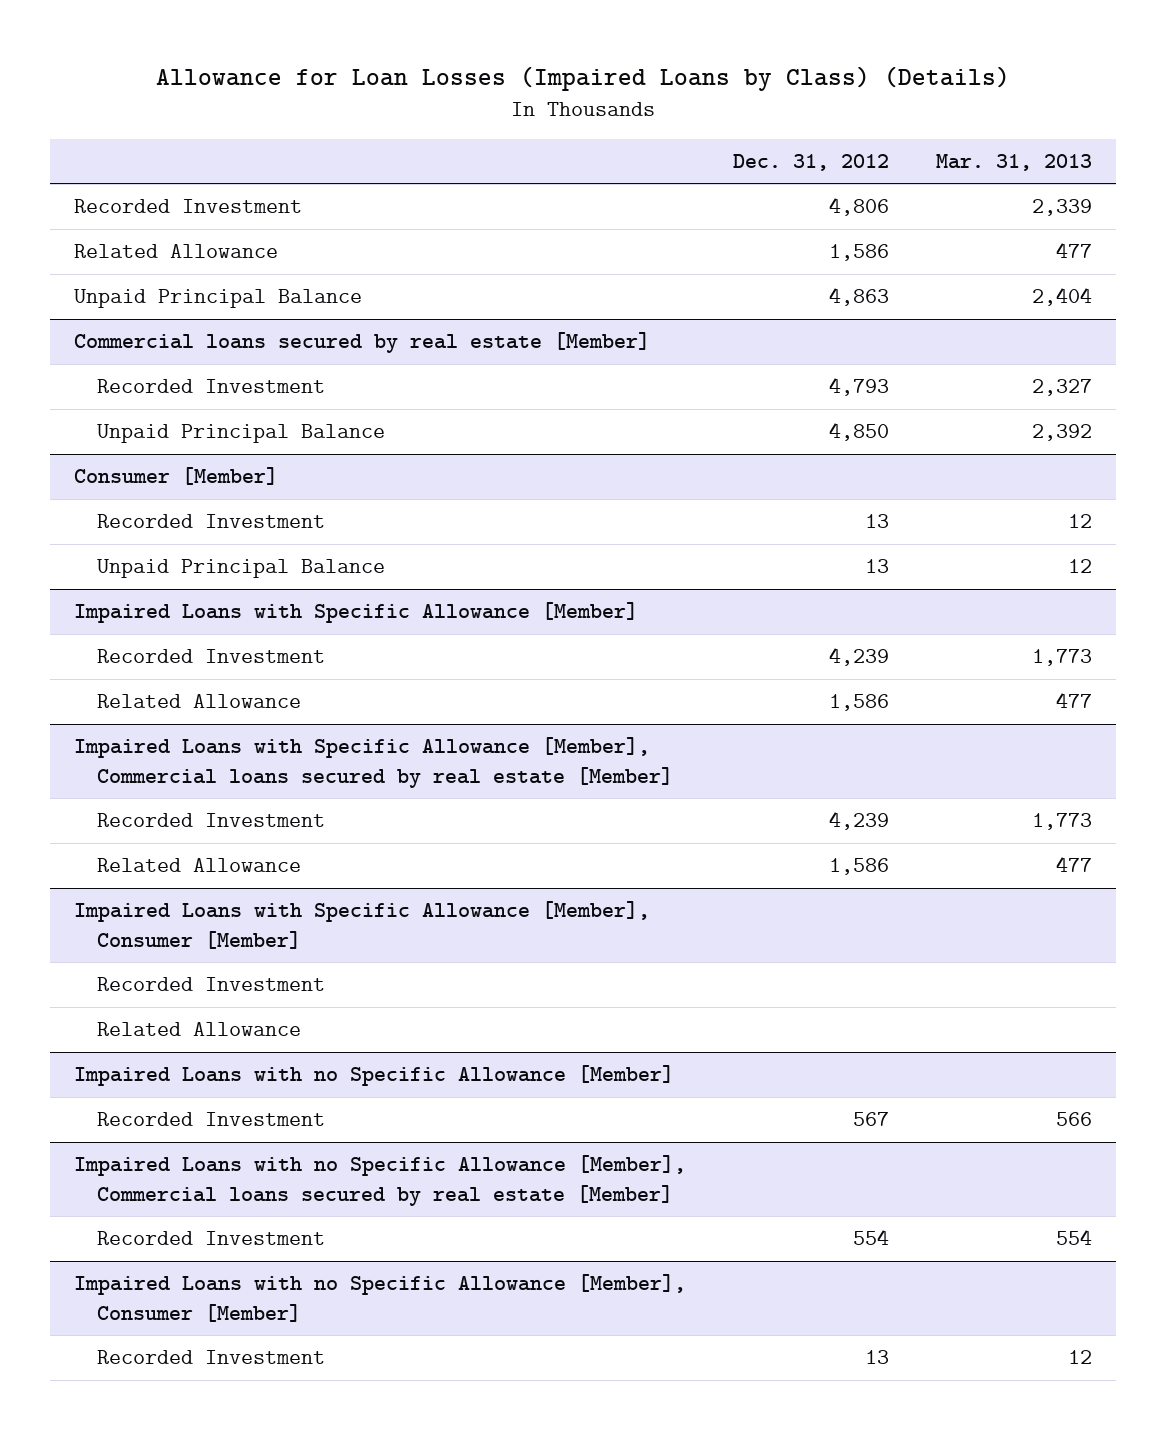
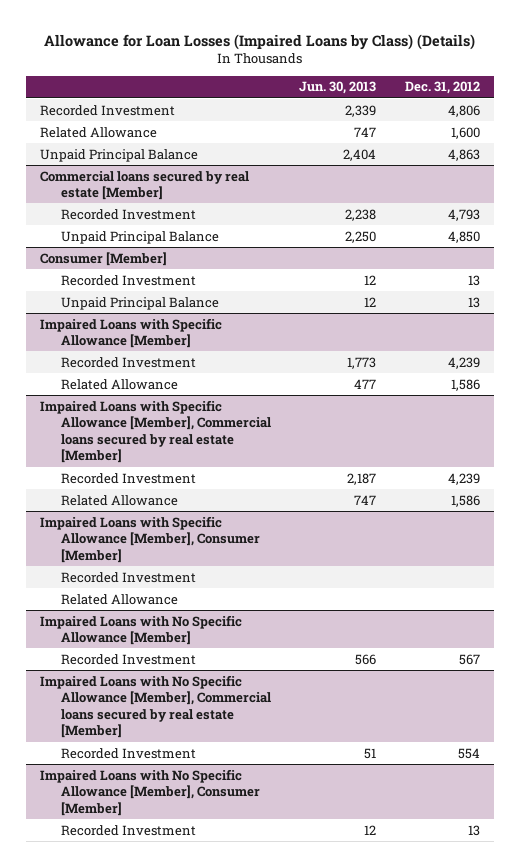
- | Dec. 31, 2012 | Mar. 31, 2013
+ | Jun. 30, 2013 | Dec. 31, 2012
- Related Allowance | 1,586 | 477
+ Related Allowance | 747 | 1,600
- Impaired Loans with no Specific Allowance [Member]
+ Impaired Loans with No Specific Allowance [Member]
- Impaired Loans with no Specific Allowance [Member], Commercial loans secured by real estate [Member]
+ Impaired Loans with No Specific Allowance [Member], Commercial loans secured by real estate [Member]
- Impaired Loans with no Specific Allowance [Member], Consumer [Member]
+ Impaired Loans with No Specific Allowance [Member], Consumer [Member]

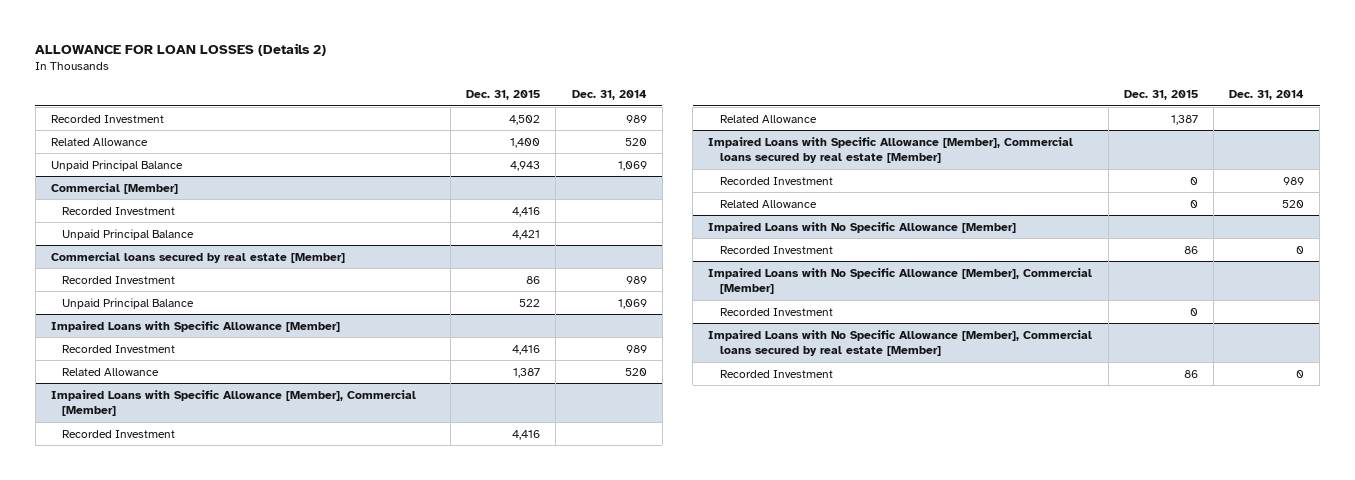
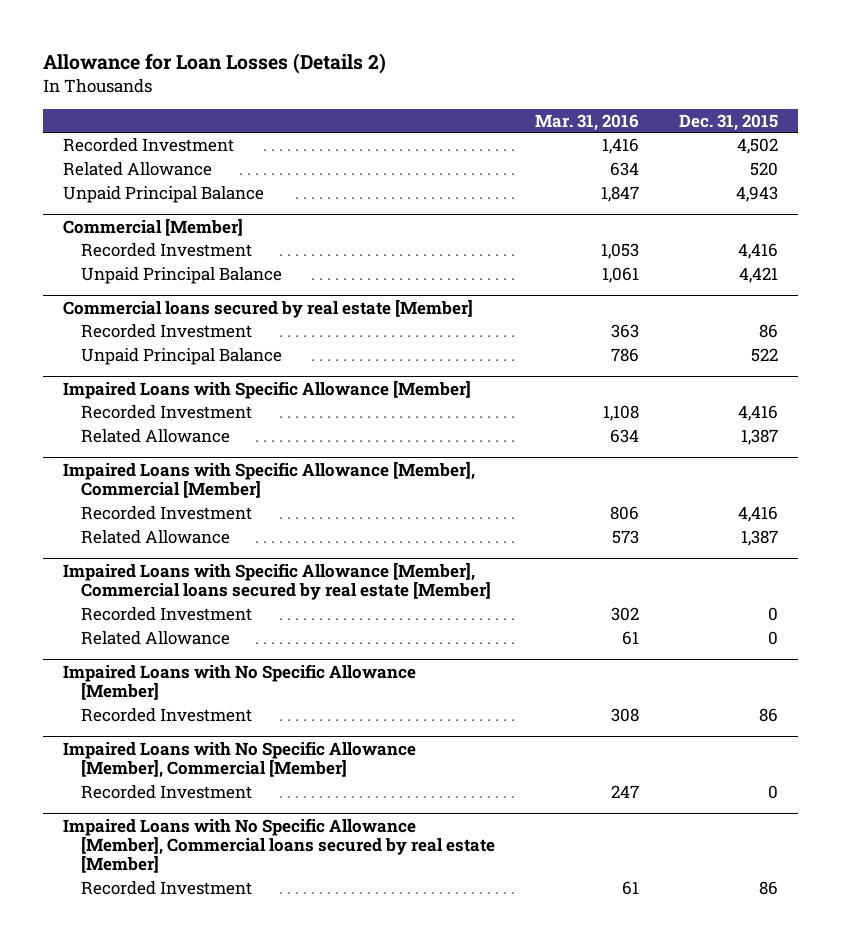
- ALLOWANCE FOR LOAN LOSSES (Details 2)
+ Allowance for Loan Losses (Details 2)
- | Dec. 31, 2015 | Dec. 31, 2014
+ | Mar. 31, 2016 | Dec. 31, 2015
- Related Allowance | 1,400 | 520
+ Related Allowance | 634 | 520

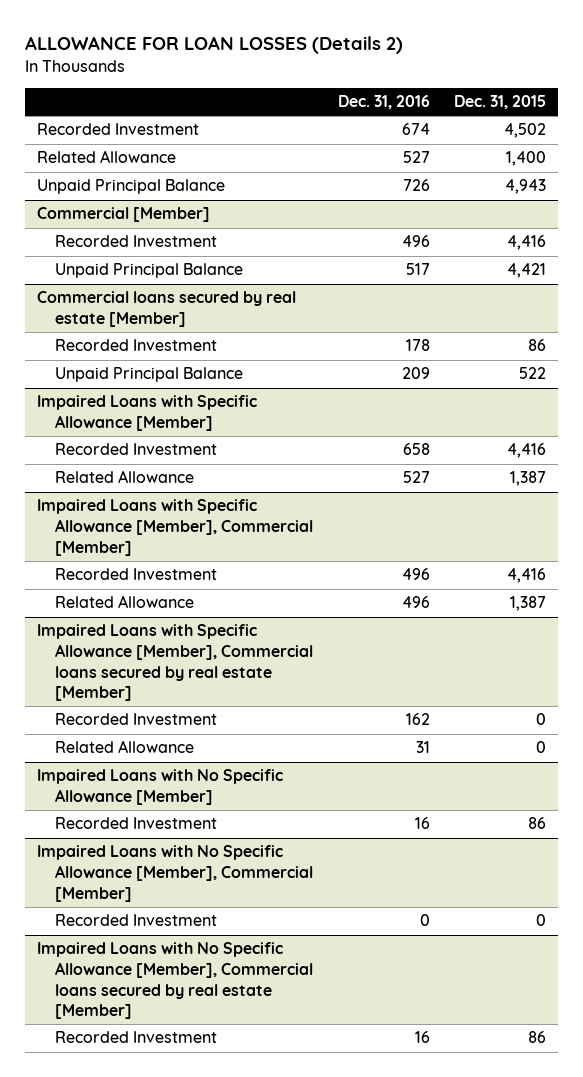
- Allowance for Loan Losses (Details 2)
+ ALLOWANCE FOR LOAN LOSSES (Details 2)
- | Mar. 31, 2016 | Dec. 31, 2015
+ | Dec. 31, 2016 | Dec. 31, 2015
- Related Allowance | 634 | 520
+ Related Allowance | 527 | 1,400

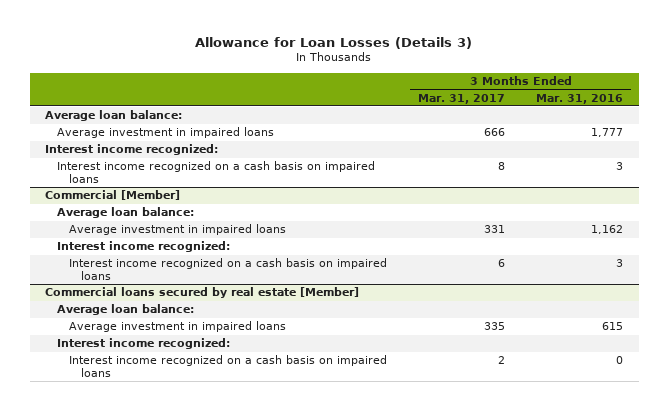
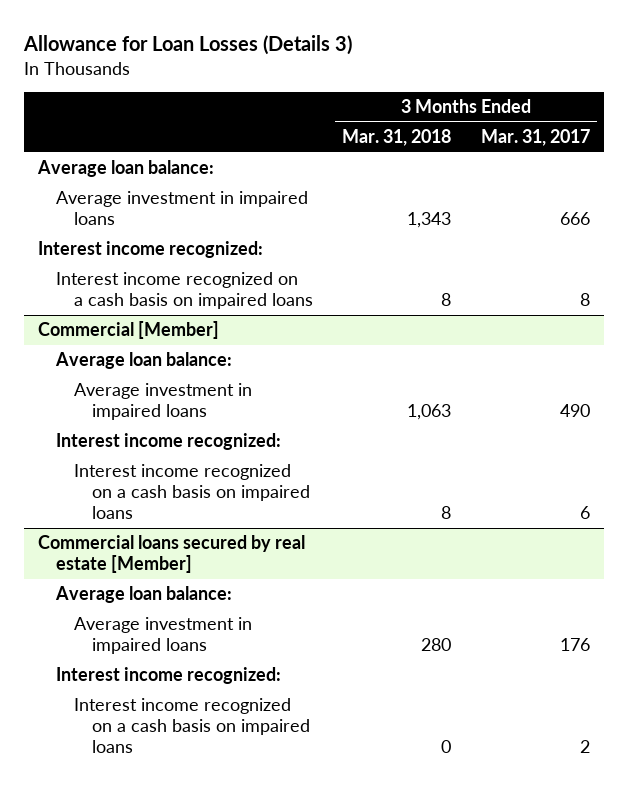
- | 3 Months Ended Mar. 31, 2017 | 3 Months Ended Mar. 31, 2016
+ | 3 Months Ended Mar. 31, 2018 | 3 Months Ended Mar. 31, 2017
@ Commercial [Member]
- Average investment in impaired loans | 331 | 1,162
+ Average investment in impaired loans | 1,063 | 490
@ Commercial loans secured by real estate [Member]
- Average investment in impaired loans | 335 | 615
+ Average investment in impaired loans | 280 | 176

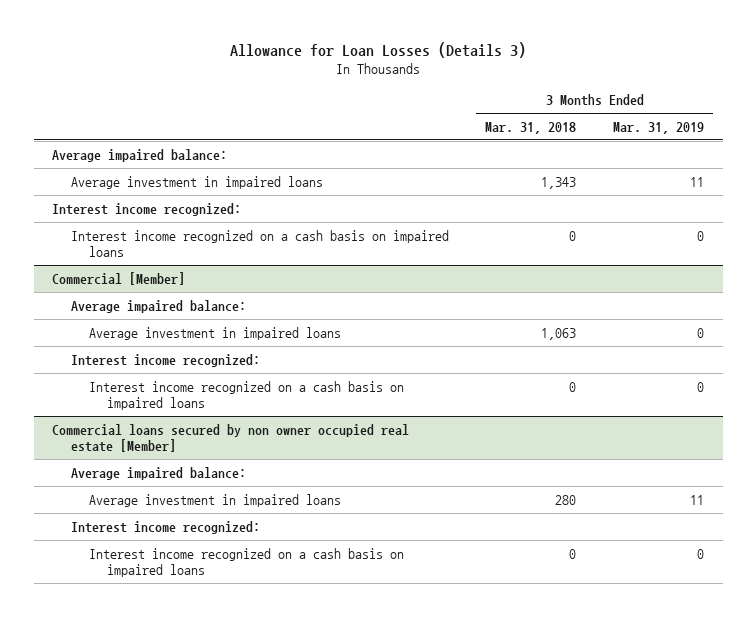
- | 3 Months Ended Mar. 31, 2018 | 3 Months Ended Mar. 31, 2017
+ | 3 Months Ended Mar. 31, 2018 | 3 Months Ended Mar. 31, 2019
- Average loan balance:
+ Average impaired balance:
- Interest income recognized on a cash basis on impaired loans | 8 | 8
+ Interest income recognized on a cash basis on impaired loans | 0 | 0
@ Commercial [Member]
- Average loan balance:
+ Average impaired balance:
- Interest income recognized on a cash basis on impaired loans | 8 | 6
- Commercial loans secured by real estate [Member]
- Average loan balance:
@ Commercial [Member]
+ Interest income recognized on a cash basis on impaired loans | 0 | 0
+ Commercial loans secured by non owner occupied real estate [Member]
+ Average impaired balance:

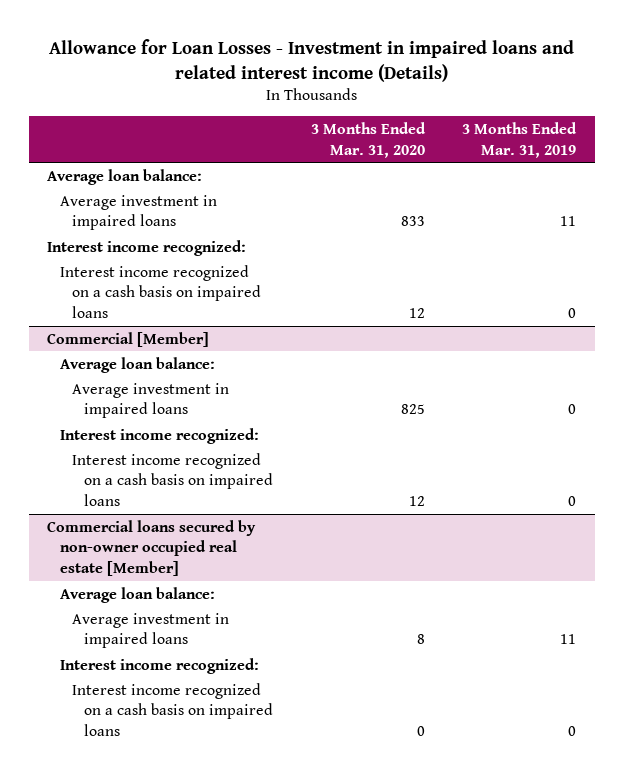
- Allowance for Loan Losses (Details 3)
+ Allowance for Loan Losses - Investment in impaired loans and related interest income (Details)
- | 3 Months Ended Mar. 31, 2018 | 3 Months Ended Mar. 31, 2019
+ | 3 Months Ended Mar. 31, 2020 | 3 Months Ended Mar. 31, 2019
- Average impaired balance:
+ Average loan balance:
@ Commercial [Member]
- Average impaired balance:
+ Average loan balance:
- Commercial loans secured by non owner occupied real estate [Member]
- Average impaired balance:
+ Commercial loans secured by non-owner occupied real estate [Member]
+ Average loan balance:

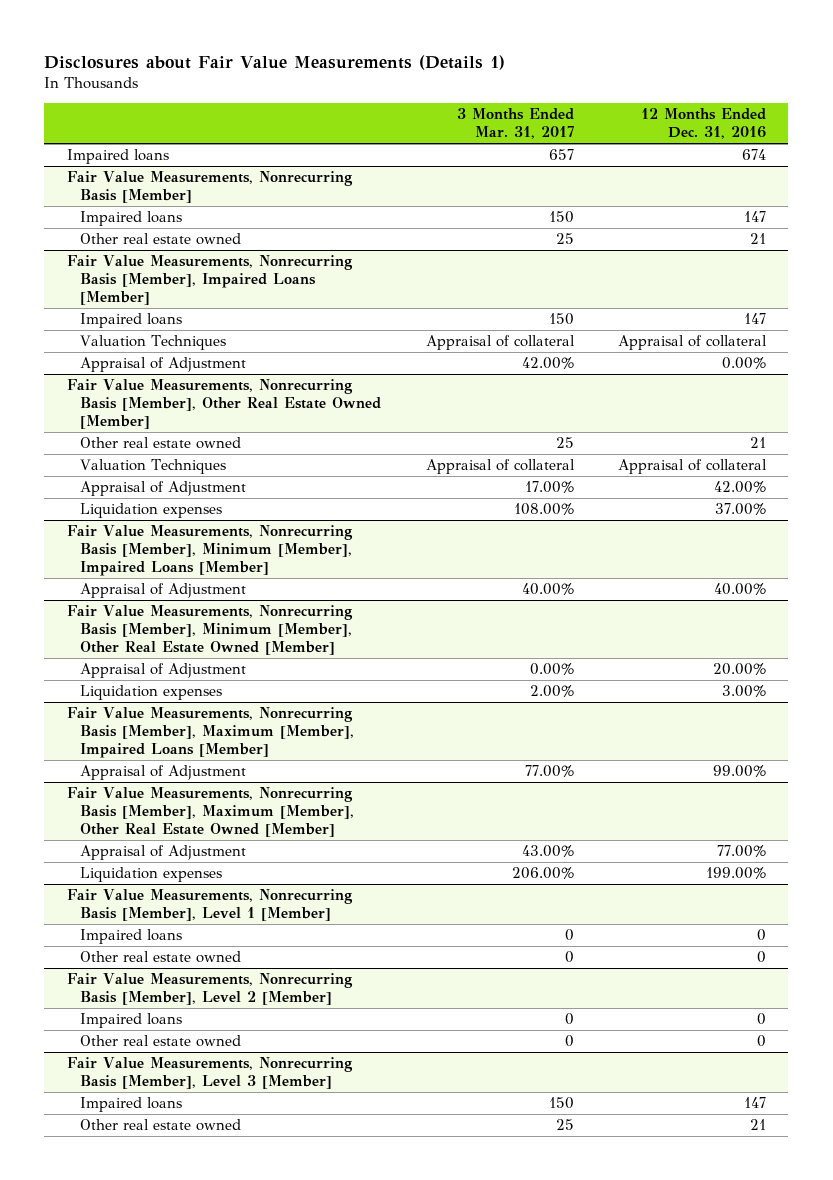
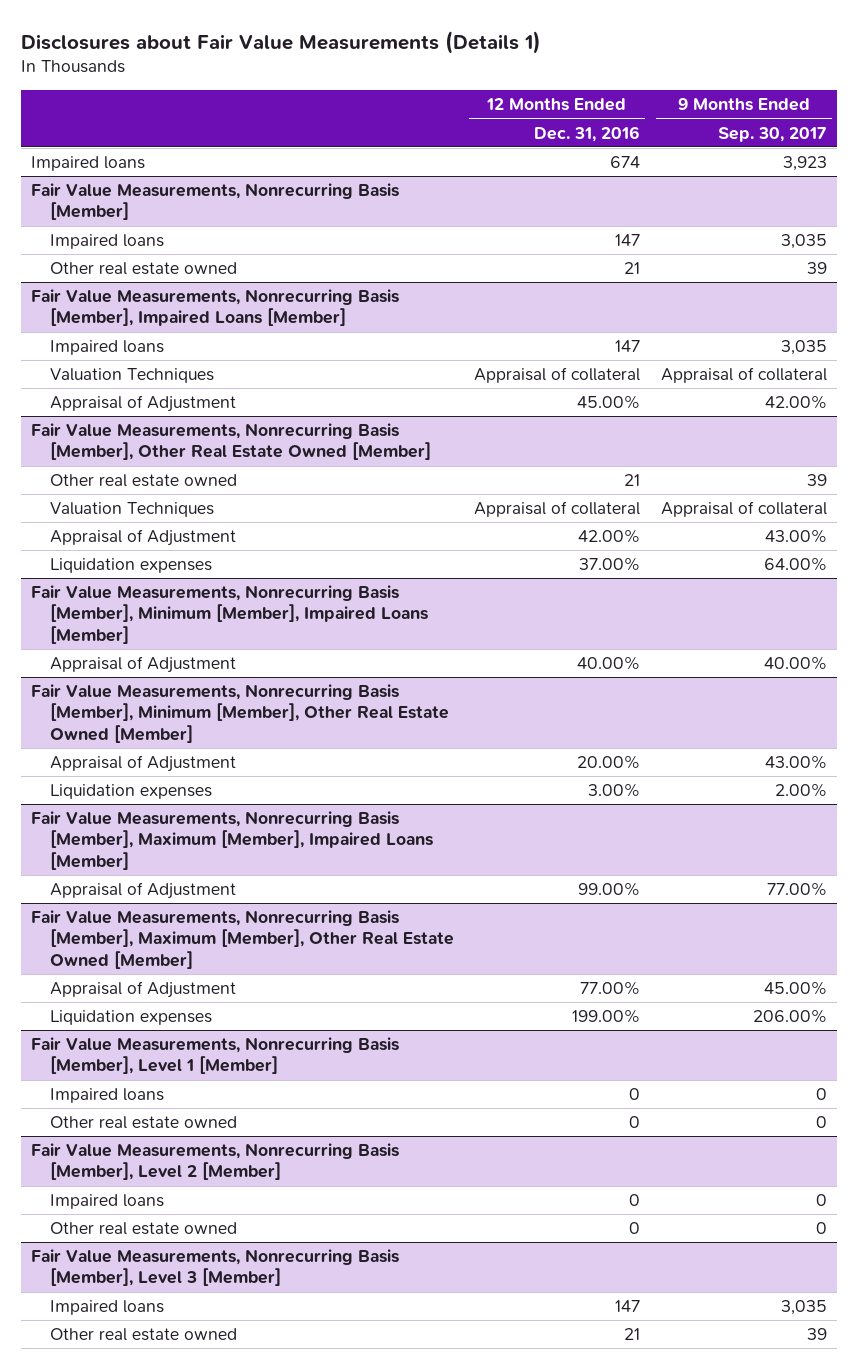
- | 3 Months Ended Mar. 31, 2017 | 12 Months Ended Dec. 31, 2016
+ | 12 Months Ended Dec. 31, 2016 | 9 Months Ended Sep. 30, 2017
@ Fair Value Measurements, Nonrecurring Basis [Member], Impaired Loans [Member]
- Appraisal of Adjustment | 42.00% | 0.00%
+ Appraisal of Adjustment | 45.00% | 42.00%

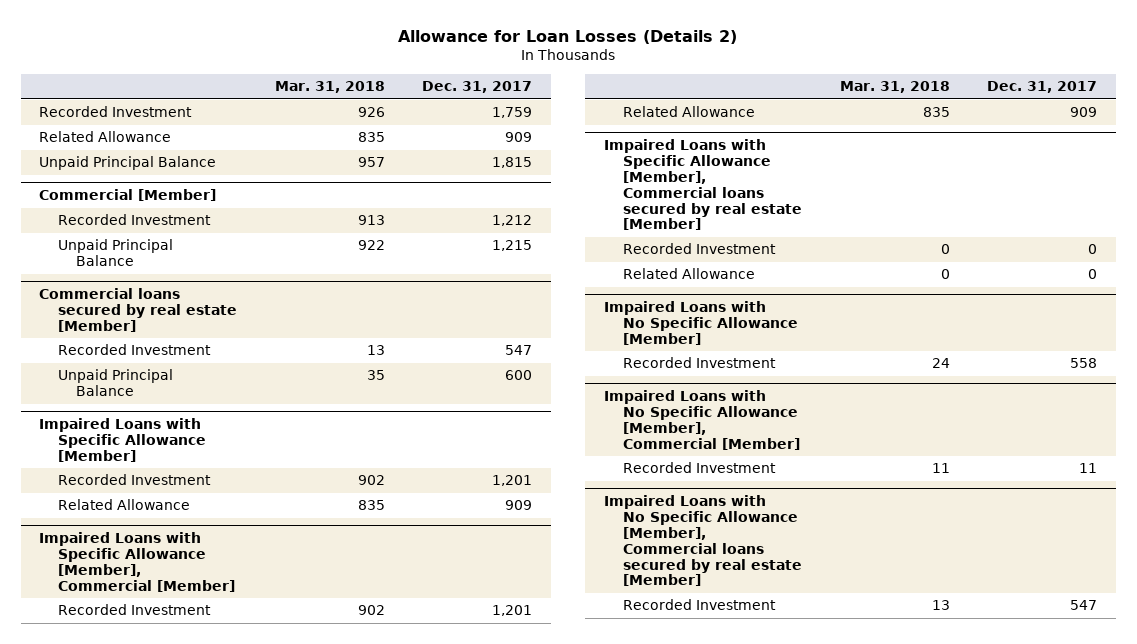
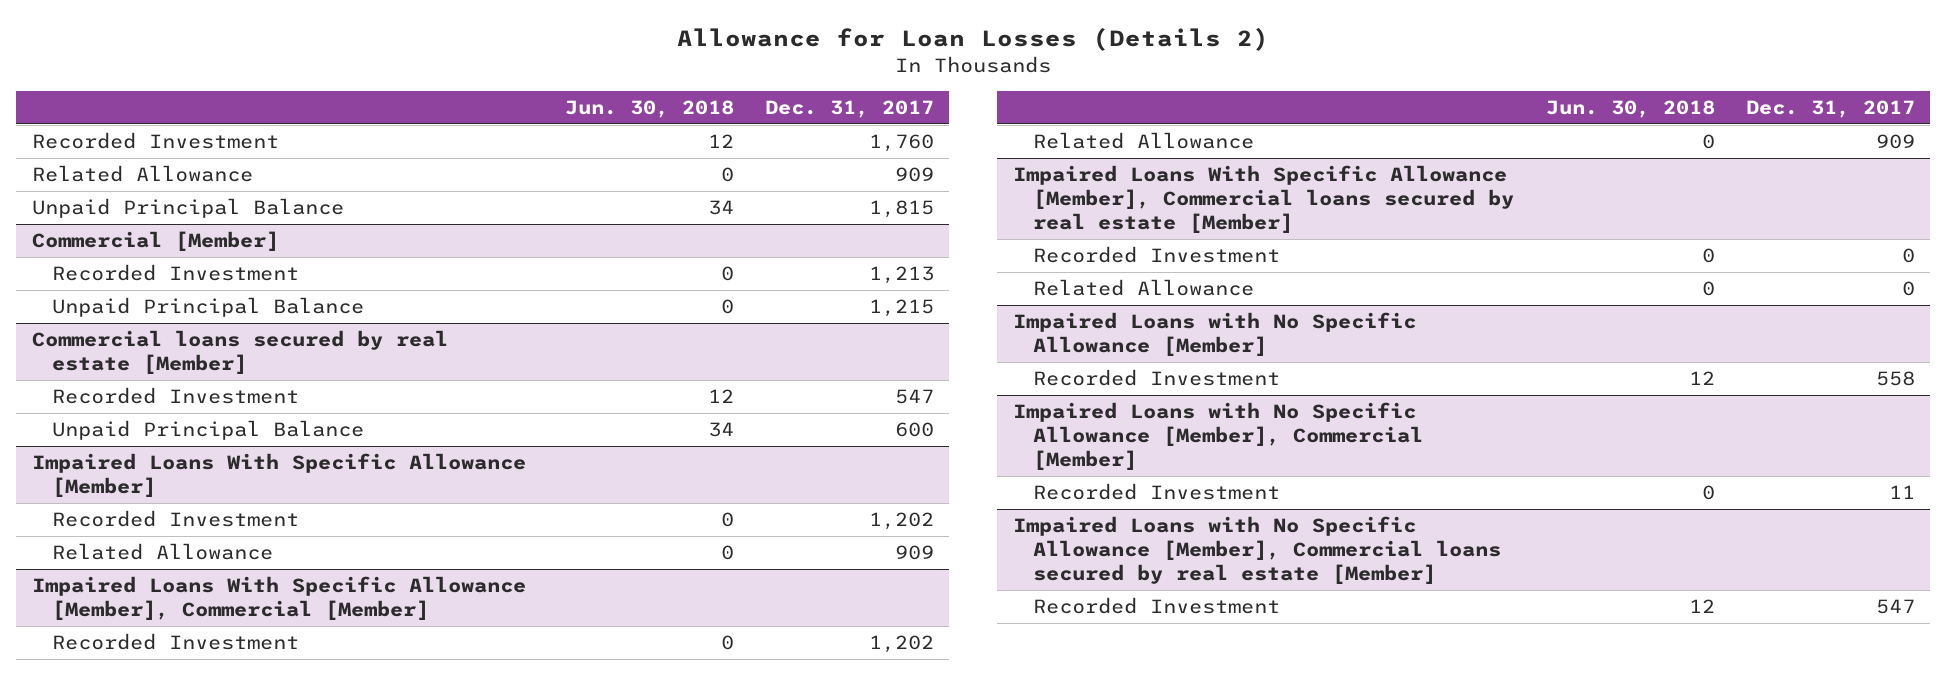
- | Mar. 31, 2018 | Dec. 31, 2017
+ | Jun. 30, 2018 | Dec. 31, 2017
- Recorded Investment | 926 | 1,759
+ Recorded Investment | 12 | 1,760
@ Commercial [Member]
- Recorded Investment | 913 | 1,212
+ Recorded Investment | 0 | 1,213
- Impaired Loans with Specific Allowance [Member]
- Recorded Investment | 902 | 1,201
+ Impaired Loans With Specific Allowance [Member]
+ Recorded Investment | 0 | 1,202
- Impaired Loans with Specific Allowance [Member], Commercial [Member]
- Recorded Investment | 902 | 1,201
+ Impaired Loans With Specific Allowance [Member], Commercial [Member]
+ Recorded Investment | 0 | 1,202
- Impaired Loans with Specific Allowance [Member], Commercial loans secured by real estate [Member]
+ Impaired Loans With Specific Allowance [Member], Commercial loans secured by real estate [Member]

